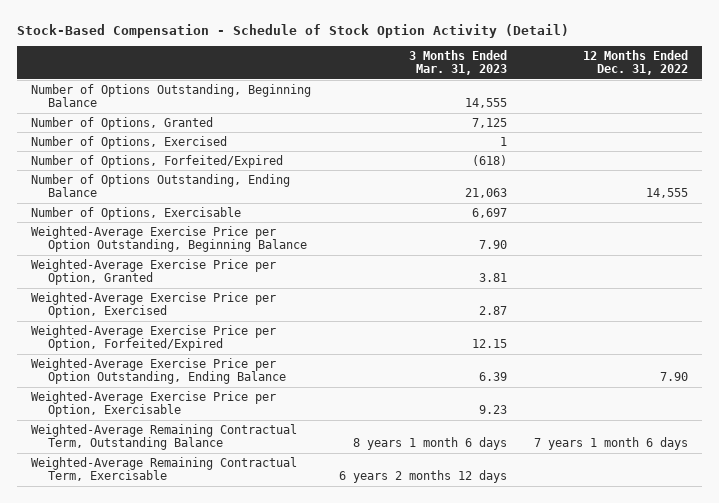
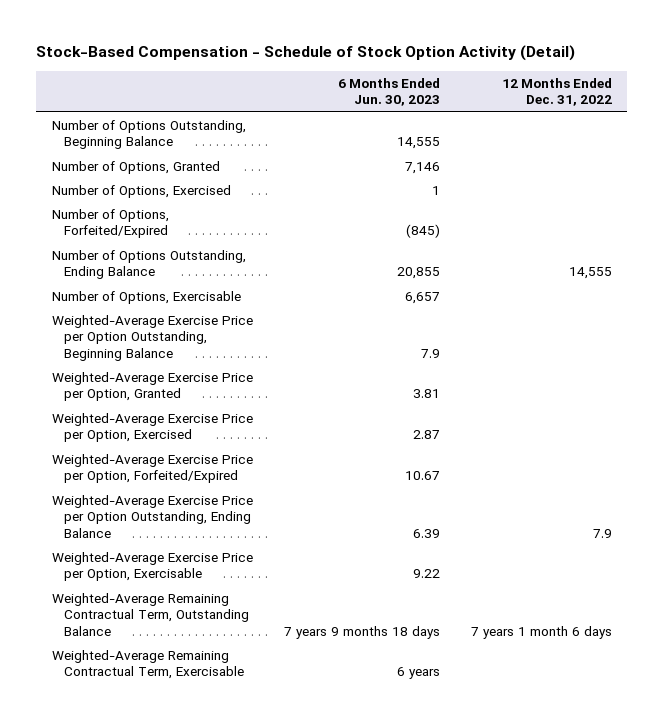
- | 3 Months Ended Mar. 31, 2023 | 12 Months Ended Dec. 31, 2022
+ | 6 Months Ended Jun. 30, 2023 | 12 Months Ended Dec. 31, 2022
- Weighted-Average Exercise Price per Option Outstanding, Ending Balance | 6.39 | 7.90
+ Weighted-Average Exercise Price per Option Outstanding, Ending Balance | 6.39 | 7.9

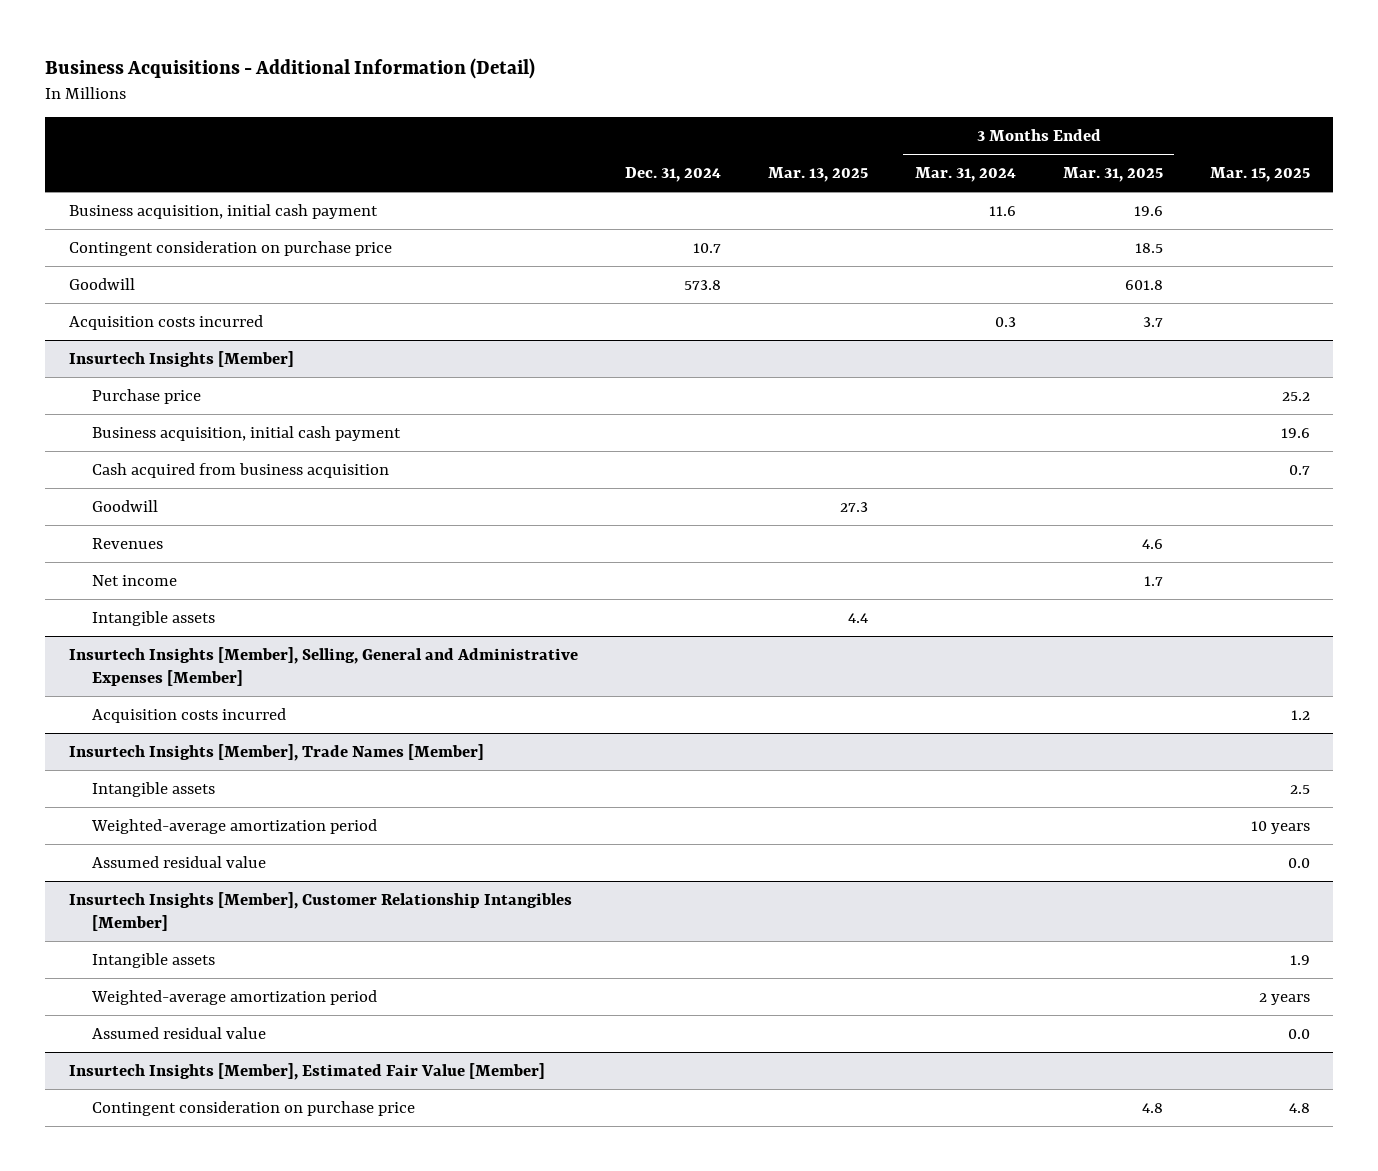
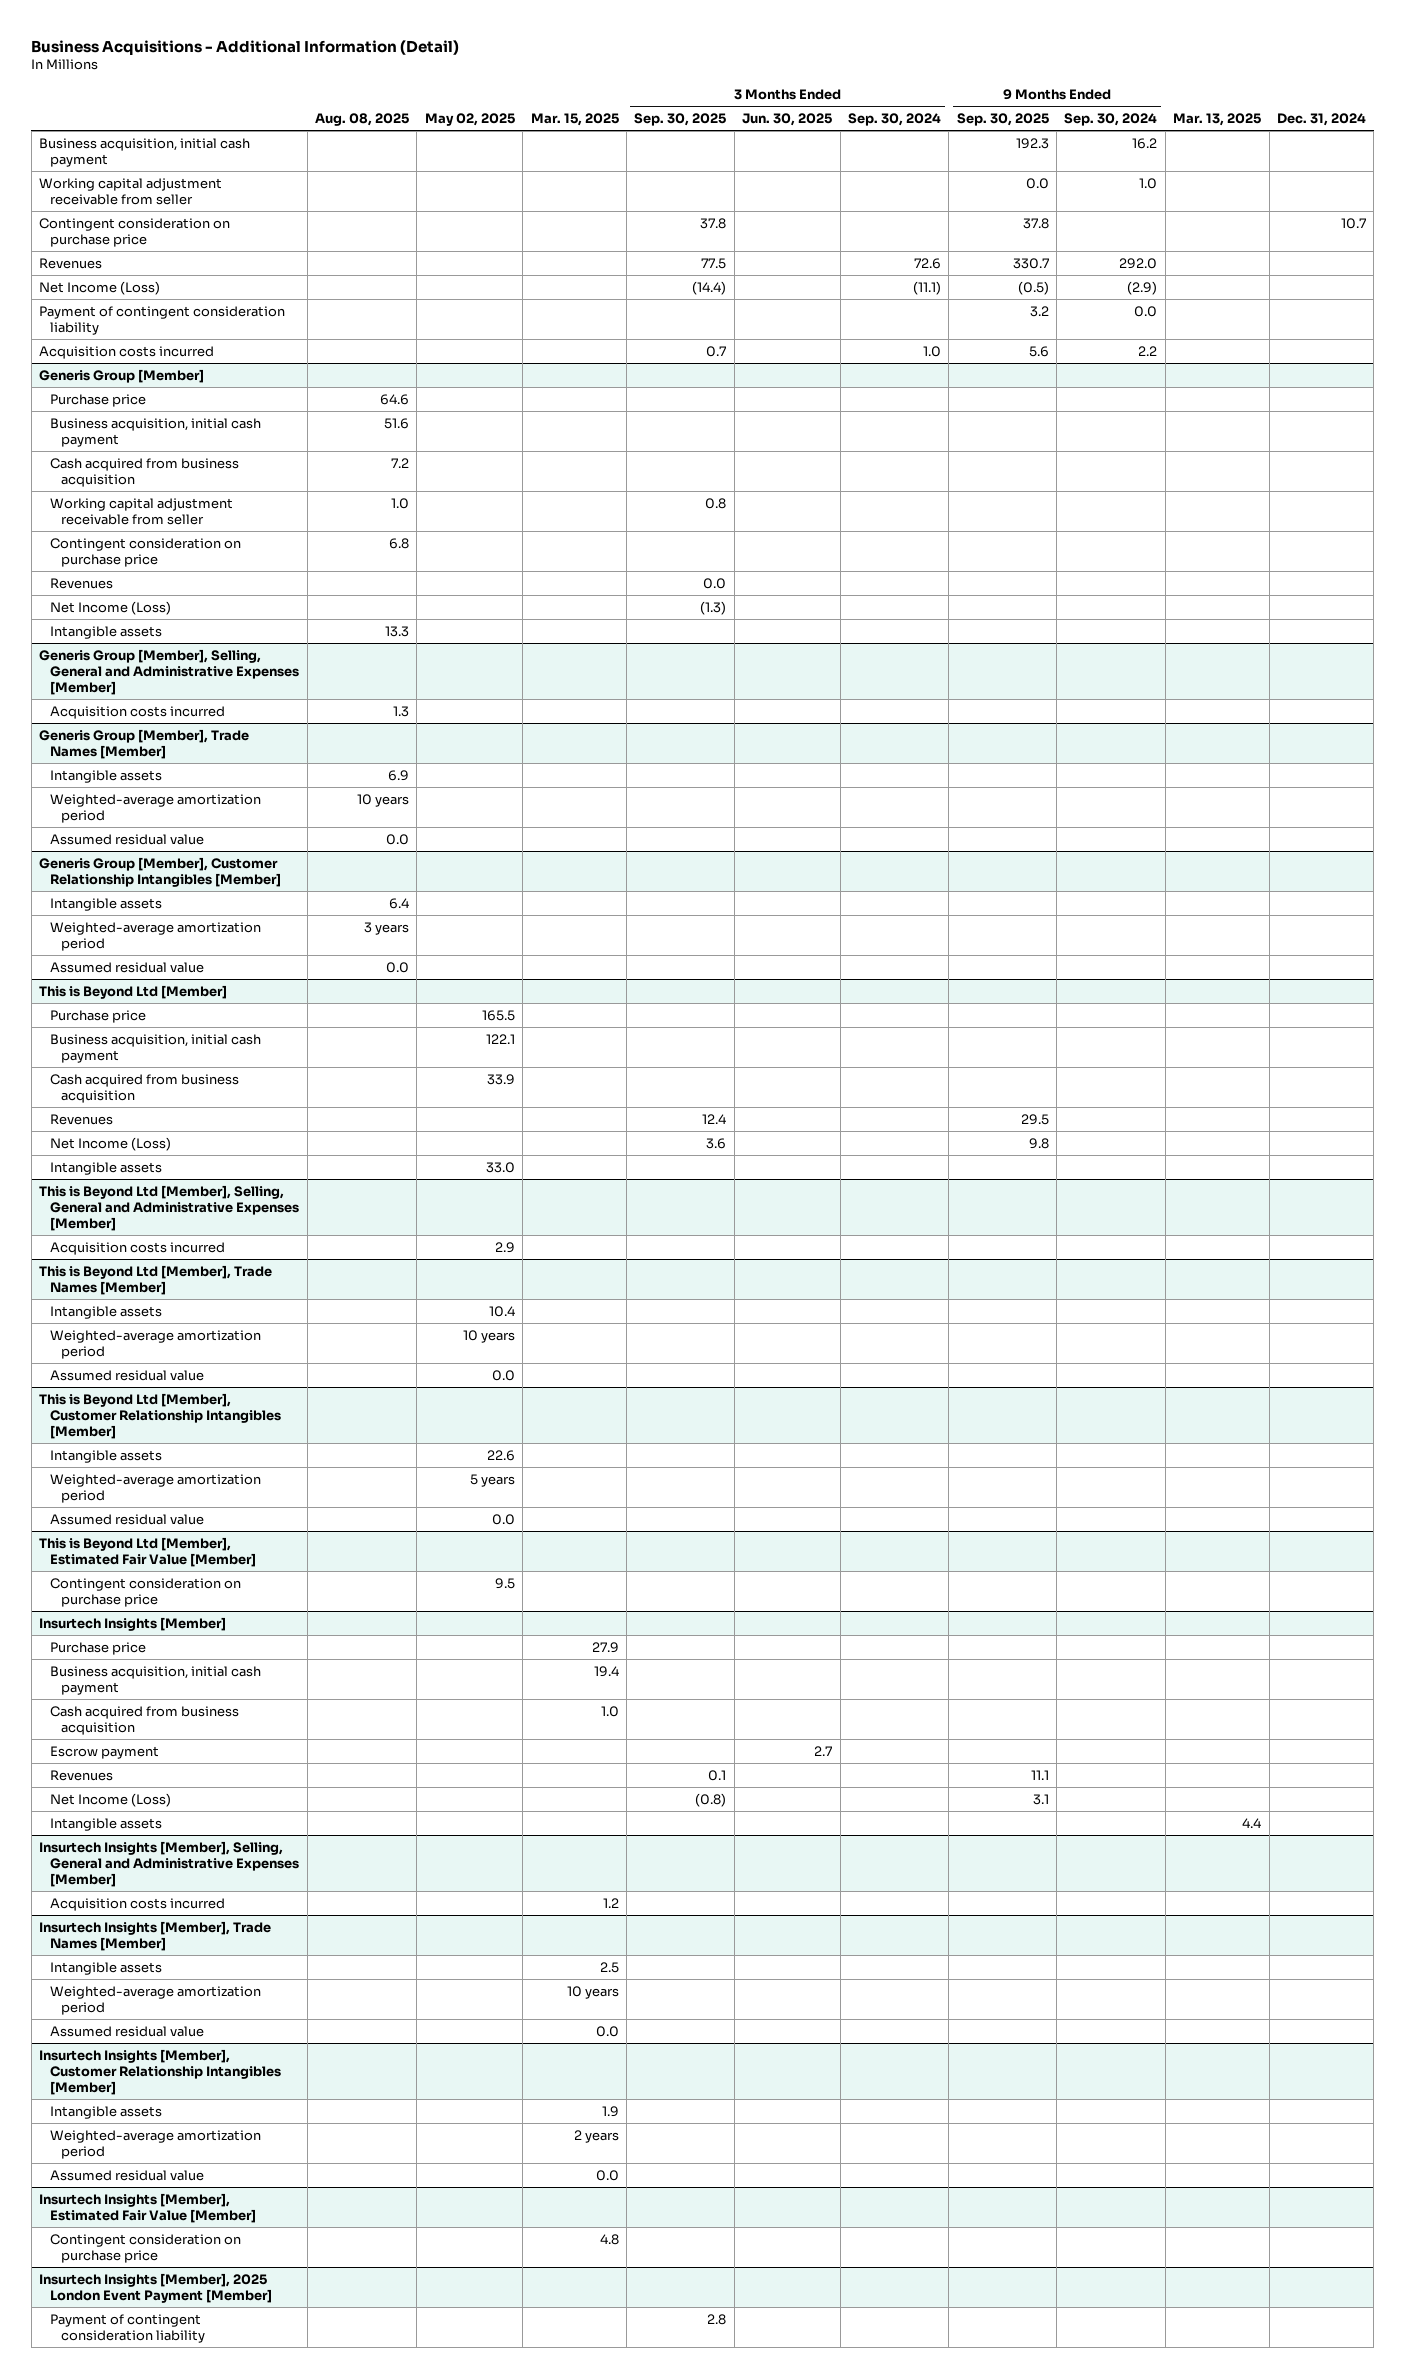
- | Dec. 31, 2024 | Mar. 13, 2025 | 3 Months Ended Mar. 31, 2024 | 3 Months Ended Mar. 31, 2025 | Mar. 15, 2025
+ | Aug. 08, 2025 | May 02, 2025 | Mar. 15, 2025 | 3 Months Ended Sep. 30, 2025 | 3 Months Ended Jun. 30, 2025 | 3 Months Ended Sep. 30, 2024 | 9 Months Ended Sep. 30, 2025 | 9 Months Ended Sep. 30, 2024 | Mar. 13, 2025 | Dec. 31, 2024
+ Working capital adjustment receivable from seller | | | | | | | 0.0 | 1.0 | |
- Goodwill | 573.8 | | | 601.8 |
+ Revenues | | | | 77.5 | | 72.6 | 330.7 | 292.0 | |
+ Net Income (Loss) | | | | (14.4) | | (11.1) | (0.5) | (2.9) | |
+ Payment of contingent consideration liability | | | | | | | 3.2 | 0.0 | |
+ Generis Group [Member]
+ Purchase price | 64.6 | | | | | | | | |
+ Business acquisition, initial cash payment | 51.6 | | | | | | | | |
+ Cash acquired from business acquisition | 7.2 | | | | | | | | |
+ Working capital adjustment receivable from seller | 1.0 | | | 0.8 | | | | | |
+ Contingent consideration on purchase price | 6.8 | | | | | | | | |
+ Revenues | | | | 0.0 | | | | | |
+ Net Income (Loss) | | | | (1.3) | | | | | |
+ Intangible assets | 13.3 | | | | | | | | |
+ Generis Group [Member], Selling, General and Administrative Expenses [Member]
+ Acquisition costs incurred | 1.3 | | | | | | | | |
+ Generis Group [Member], Trade Names [Member]
+ Intangible assets | 6.9 | | | | | | | | |
+ Weighted-average amortization period | 10 years | | | | | | | | |
+ Assumed residual value | 0.0 | | | | | | | | |
+ Generis Group [Member], Customer Relationship Intangibles [Member]
+ Intangible assets | 6.4 | | | | | | | | |
+ Weighted-average amortization period | 3 years | | | | | | | | |
+ Assumed residual value | 0.0 | | | | | | | | |
+ This is Beyond Ltd [Member]
+ Purchase price | | 165.5 | | | | | | | |
+ Business acquisition, initial cash payment | | 122.1 | | | | | | | |
+ Cash acquired from business acquisition | | 33.9 | | | | | | | |
+ Revenues | | | | 12.4 | | | 29.5 | | |
+ Net Income (Loss) | | | | 3.6 | | | 9.8 | | |
+ Intangible assets | | 33.0 | | | | | | | |
+ This is Beyond Ltd [Member], Selling, General and Administrative Expenses [Member]
+ Acquisition costs incurred | | 2.9 | | | | | | | |
+ This is Beyond Ltd [Member], Trade Names [Member]
+ Intangible assets | | 10.4 | | | | | | | |
+ Weighted-average amortization period | | 10 years | | | | | | | |
+ Assumed residual value | | 0.0 | | | | | | | |
+ This is Beyond Ltd [Member], Customer Relationship Intangibles [Member]
+ Intangible assets | | 22.6 | | | | | | | |
+ Weighted-average amortization period | | 5 years | | | | | | | |
+ Assumed residual value | | 0.0 | | | | | | | |
+ This is Beyond Ltd [Member], Estimated Fair Value [Member]
+ Contingent consideration on purchase price | | 9.5 | | | | | | | |
@ Insurtech Insights [Member]
- Purchase price | | | | | 25.2
- Business acquisition, initial cash payment | | | | | 19.6
- Cash acquired from business acquisition | | | | | 0.7
- Goodwill | | 27.3 | | |
+ Purchase price | | | 27.9 | | | | | | |
+ Business acquisition, initial cash payment | | | 19.4 | | | | | | |
+ Cash acquired from business acquisition | | | 1.0 | | | | | | |
+ Escrow payment | | | | | 2.7 | | | | |
- Net income | | | | 1.7 |
+ Net Income (Loss) | | | | (0.8) | | | 3.1 | | |
+ Insurtech Insights [Member], 2025 London Event Payment [Member]
+ Payment of contingent consideration liability | | | | 2.8 | | | | | |

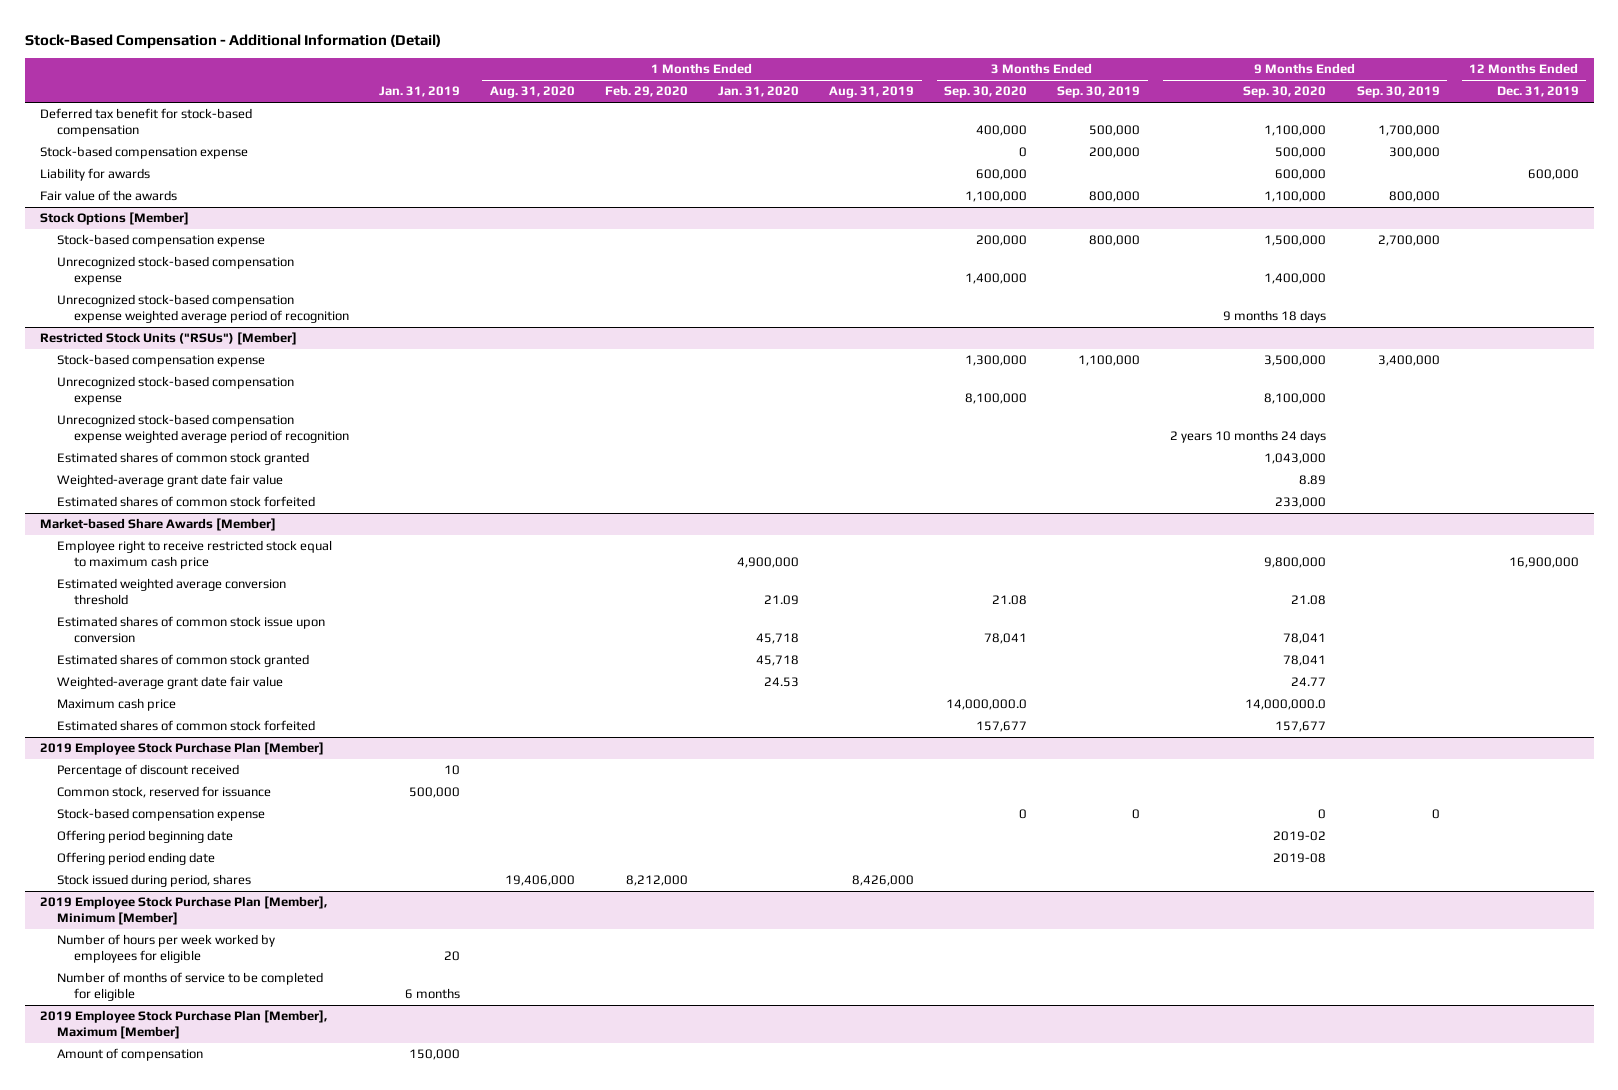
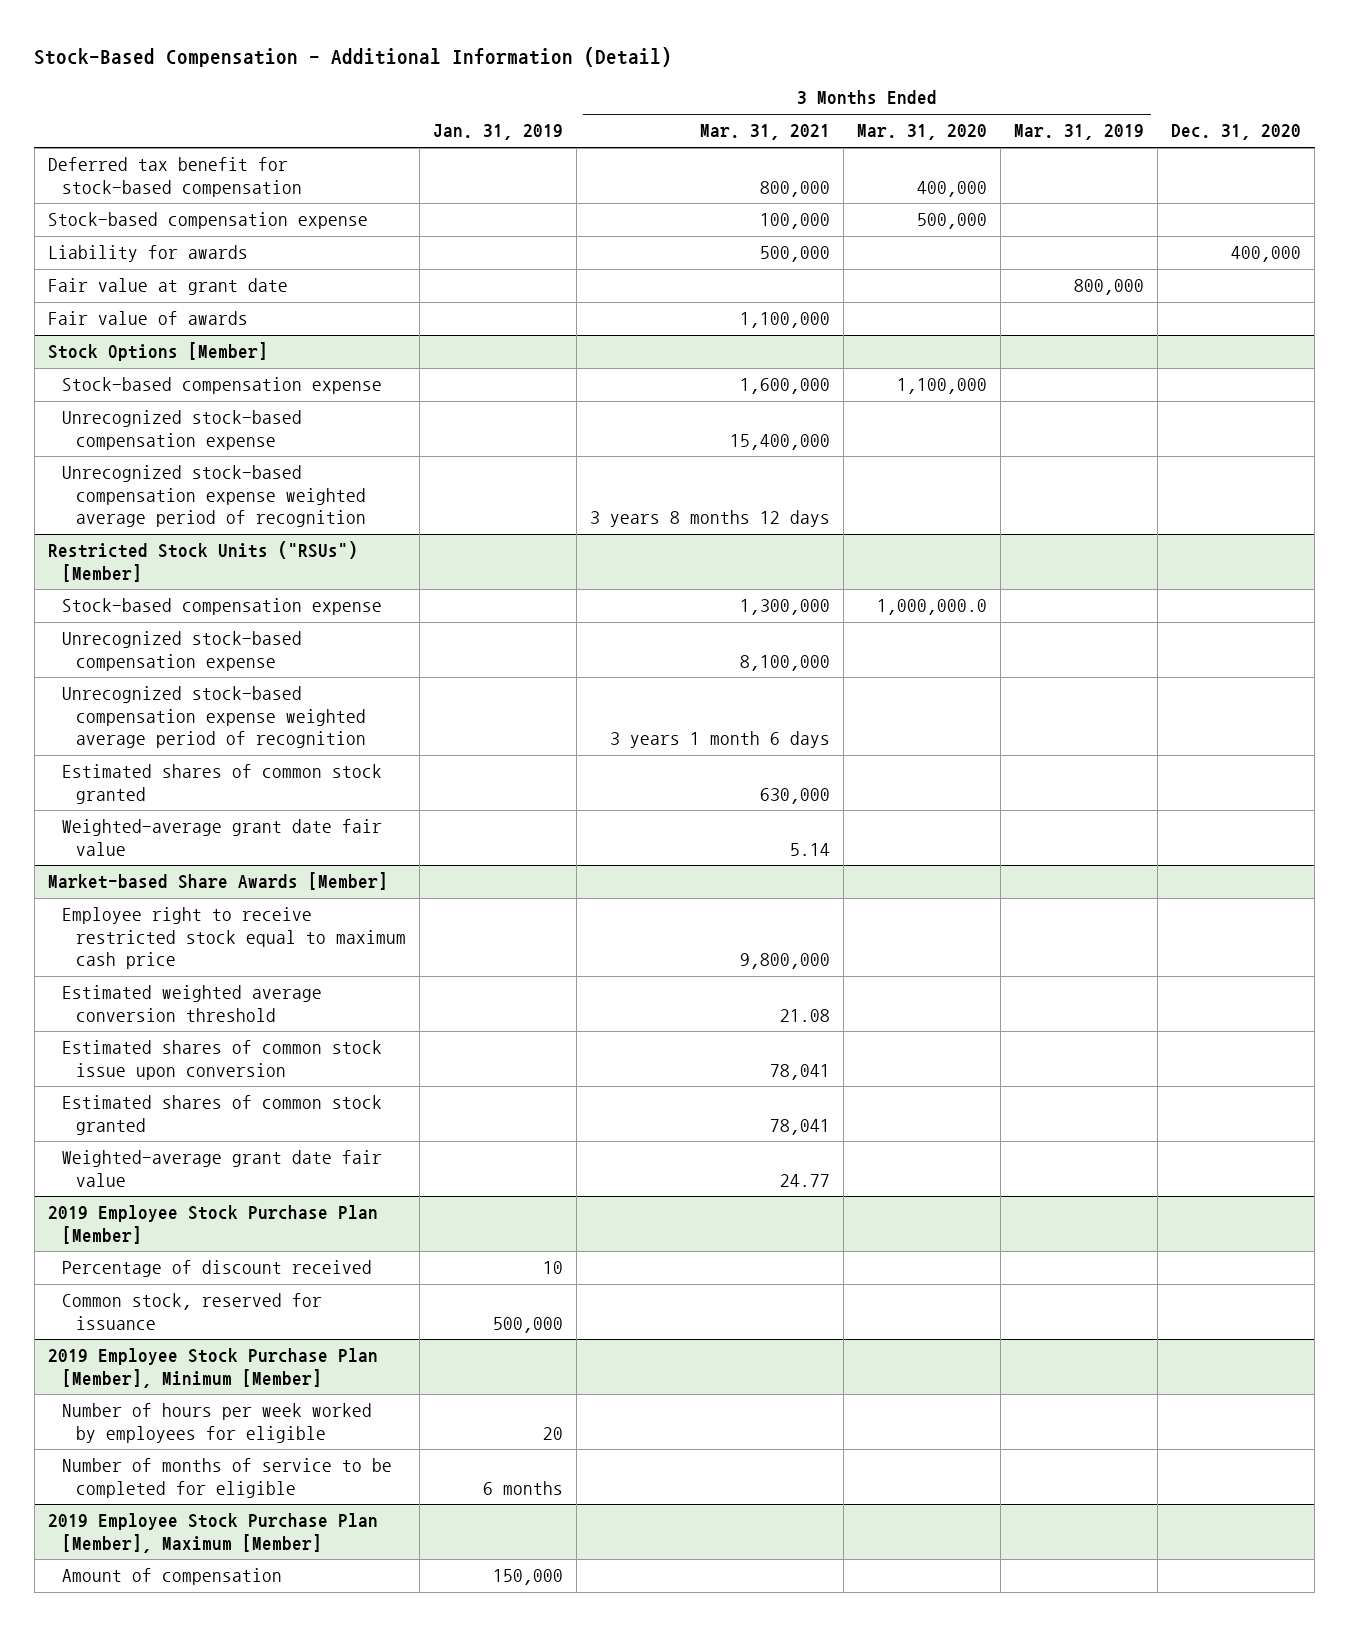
- | Jan. 31, 2019 | 1 Months Ended Aug. 31, 2020 | 1 Months Ended Feb. 29, 2020 | 1 Months Ended Jan. 31, 2020 | 1 Months Ended Aug. 31, 2019 | 3 Months Ended Sep. 30, 2020 | 3 Months Ended Sep. 30, 2019 | 9 Months Ended Sep. 30, 2020 | 9 Months Ended Sep. 30, 2019 | 12 Months Ended Dec. 31, 2019
+ | Jan. 31, 2019 | 3 Months Ended Mar. 31, 2021 | 3 Months Ended Mar. 31, 2020 | 3 Months Ended Mar. 31, 2019 | Dec. 31, 2020
- Fair value of the awards | | | | | | 1,100,000 | 800,000 | 1,100,000 | 800,000 |
+ Fair value at grant date | | | | 800,000 |
+ Fair value of awards | | 1,100,000 | | |
@ Restricted Stock Units ("RSUs") [Member]
- Estimated shares of common stock forfeited | | | | | | | | 233,000 | |
@ Market-based Share Awards [Member]
- Maximum cash price | | | | | | 14,000,000.0 | | 14,000,000.0 | |
- Estimated shares of common stock forfeited | | | | | | 157,677 | | 157,677 | |
@ 2019 Employee Stock Purchase Plan [Member]
- Stock-based compensation expense | | | | | | 0 | 0 | 0 | 0 |
- Offering period beginning date | | | | | | | | 2019-02 | |
- Offering period ending date | | | | | | | | 2019-08 | |
- Stock issued during period, shares | | 19,406,000 | 8,212,000 | | 8,426,000 | | | | |

